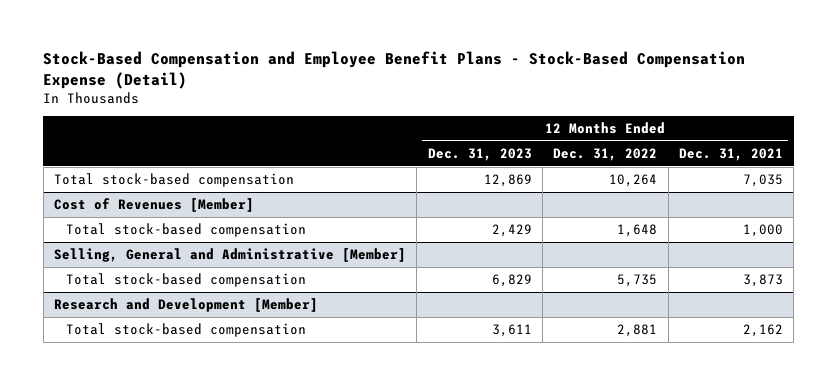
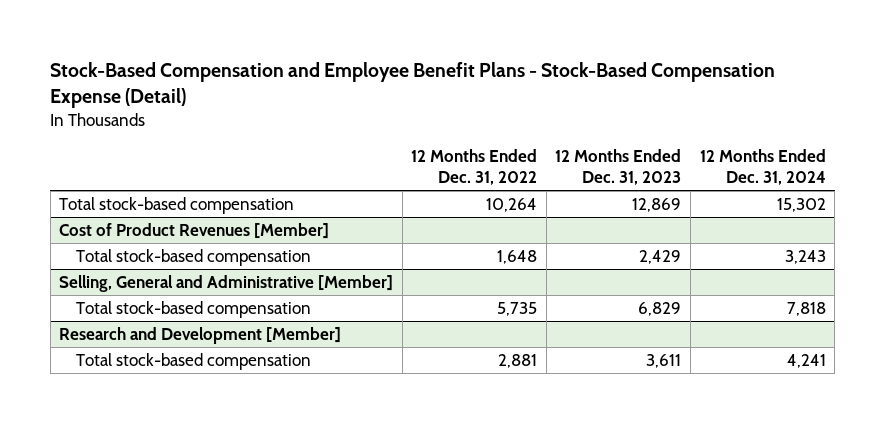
- | 12 Months Ended Dec. 31, 2023 | 12 Months Ended Dec. 31, 2022 | 12 Months Ended Dec. 31, 2021
+ | 12 Months Ended Dec. 31, 2022 | 12 Months Ended Dec. 31, 2023 | 12 Months Ended Dec. 31, 2024
- Cost of Revenues [Member]
+ Cost of Product Revenues [Member]

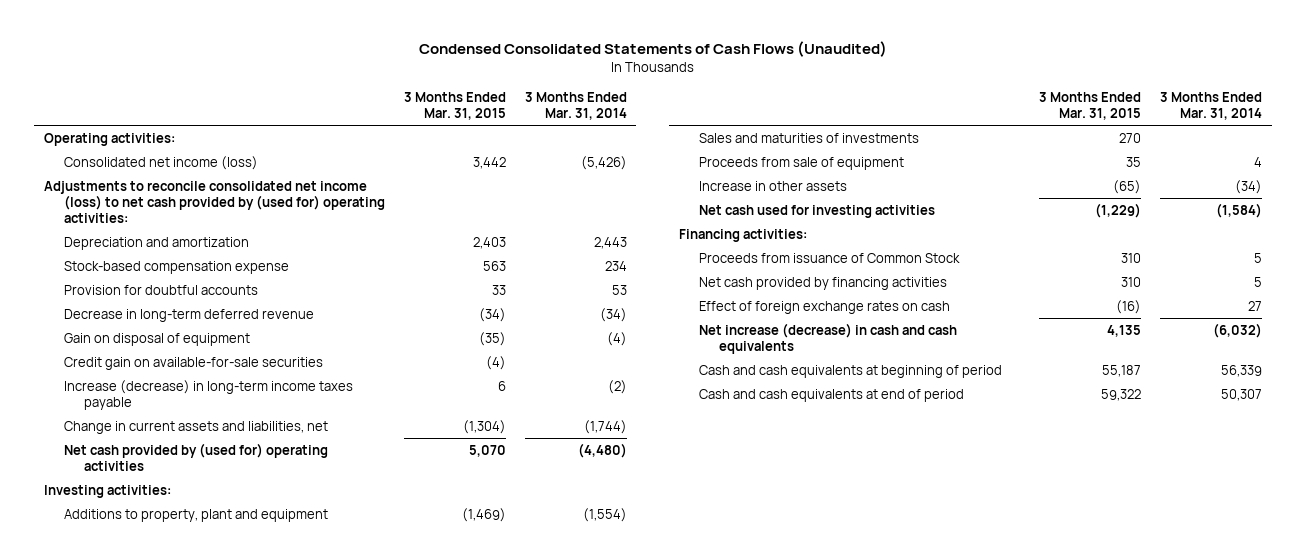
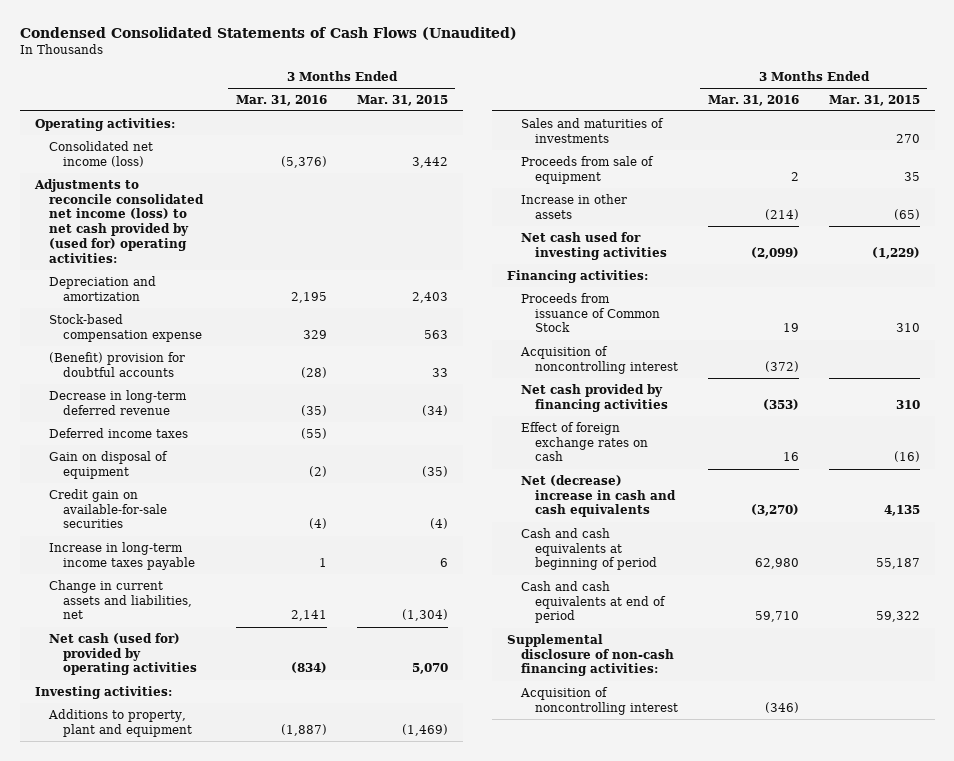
- | 3 Months Ended Mar. 31, 2015 | 3 Months Ended Mar. 31, 2014
+ | 3 Months Ended Mar. 31, 2016 | 3 Months Ended Mar. 31, 2015
- Provision for doubtful accounts | 33 | 53
+ (Benefit) provision for doubtful accounts | (28) | 33
+ Deferred income taxes | (55) |
- Increase (decrease) in long-term income taxes payable | 6 | (2)
+ Increase in long-term income taxes payable | 1 | 6
- Net cash provided by (used for) operating activities | 5,070 | (4,480)
+ Net cash (used for) provided by operating activities | (834) | 5,070
+ Acquisition of noncontrolling interest | (372) |
- Net increase (decrease) in cash and cash equivalents | 4,135 | (6,032)
+ Net (decrease) increase in cash and cash equivalents | (3,270) | 4,135
+ Supplemental disclosure of non-cash financing activities:
+ Acquisition of noncontrolling interest | (346) |

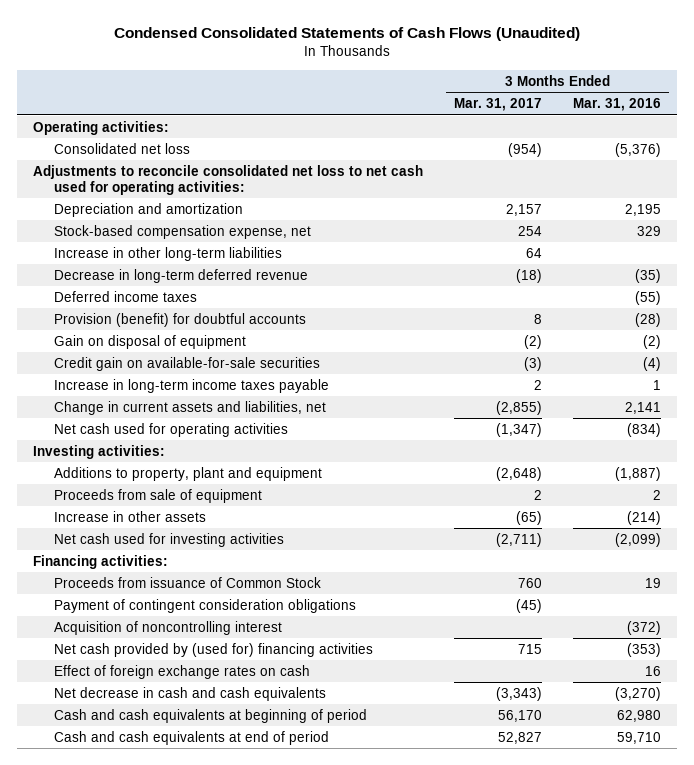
- | 3 Months Ended Mar. 31, 2016 | 3 Months Ended Mar. 31, 2015
+ | 3 Months Ended Mar. 31, 2017 | 3 Months Ended Mar. 31, 2016
- Consolidated net income (loss) | (5,376) | 3,442
- Adjustments to reconcile consolidated net income (loss) to net cash provided by (used for) operating activities:
+ Consolidated net loss | (954) | (5,376)
+ Adjustments to reconcile consolidated net loss to net cash used for operating activities:
- Stock-based compensation expense | 329 | 563
- (Benefit) provision for doubtful accounts | (28) | 33
+ Stock-based compensation expense, net | 254 | 329
+ Increase in other long-term liabilities | 64 |
+ Provision (benefit) for doubtful accounts | 8 | (28)
- Net cash (used for) provided by operating activities | (834) | 5,070
+ Net cash used for operating activities | (1,347) | (834)
- Sales and maturities of investments | | 270
+ Payment of contingent consideration obligations | (45) |
- Net cash provided by financing activities | (353) | 310
+ Net cash provided by (used for) financing activities | 715 | (353)
- Net (decrease) increase in cash and cash equivalents | (3,270) | 4,135
+ Net decrease in cash and cash equivalents | (3,343) | (3,270)
- Supplemental disclosure of non-cash financing activities:
- Acquisition of noncontrolling interest | (346) |

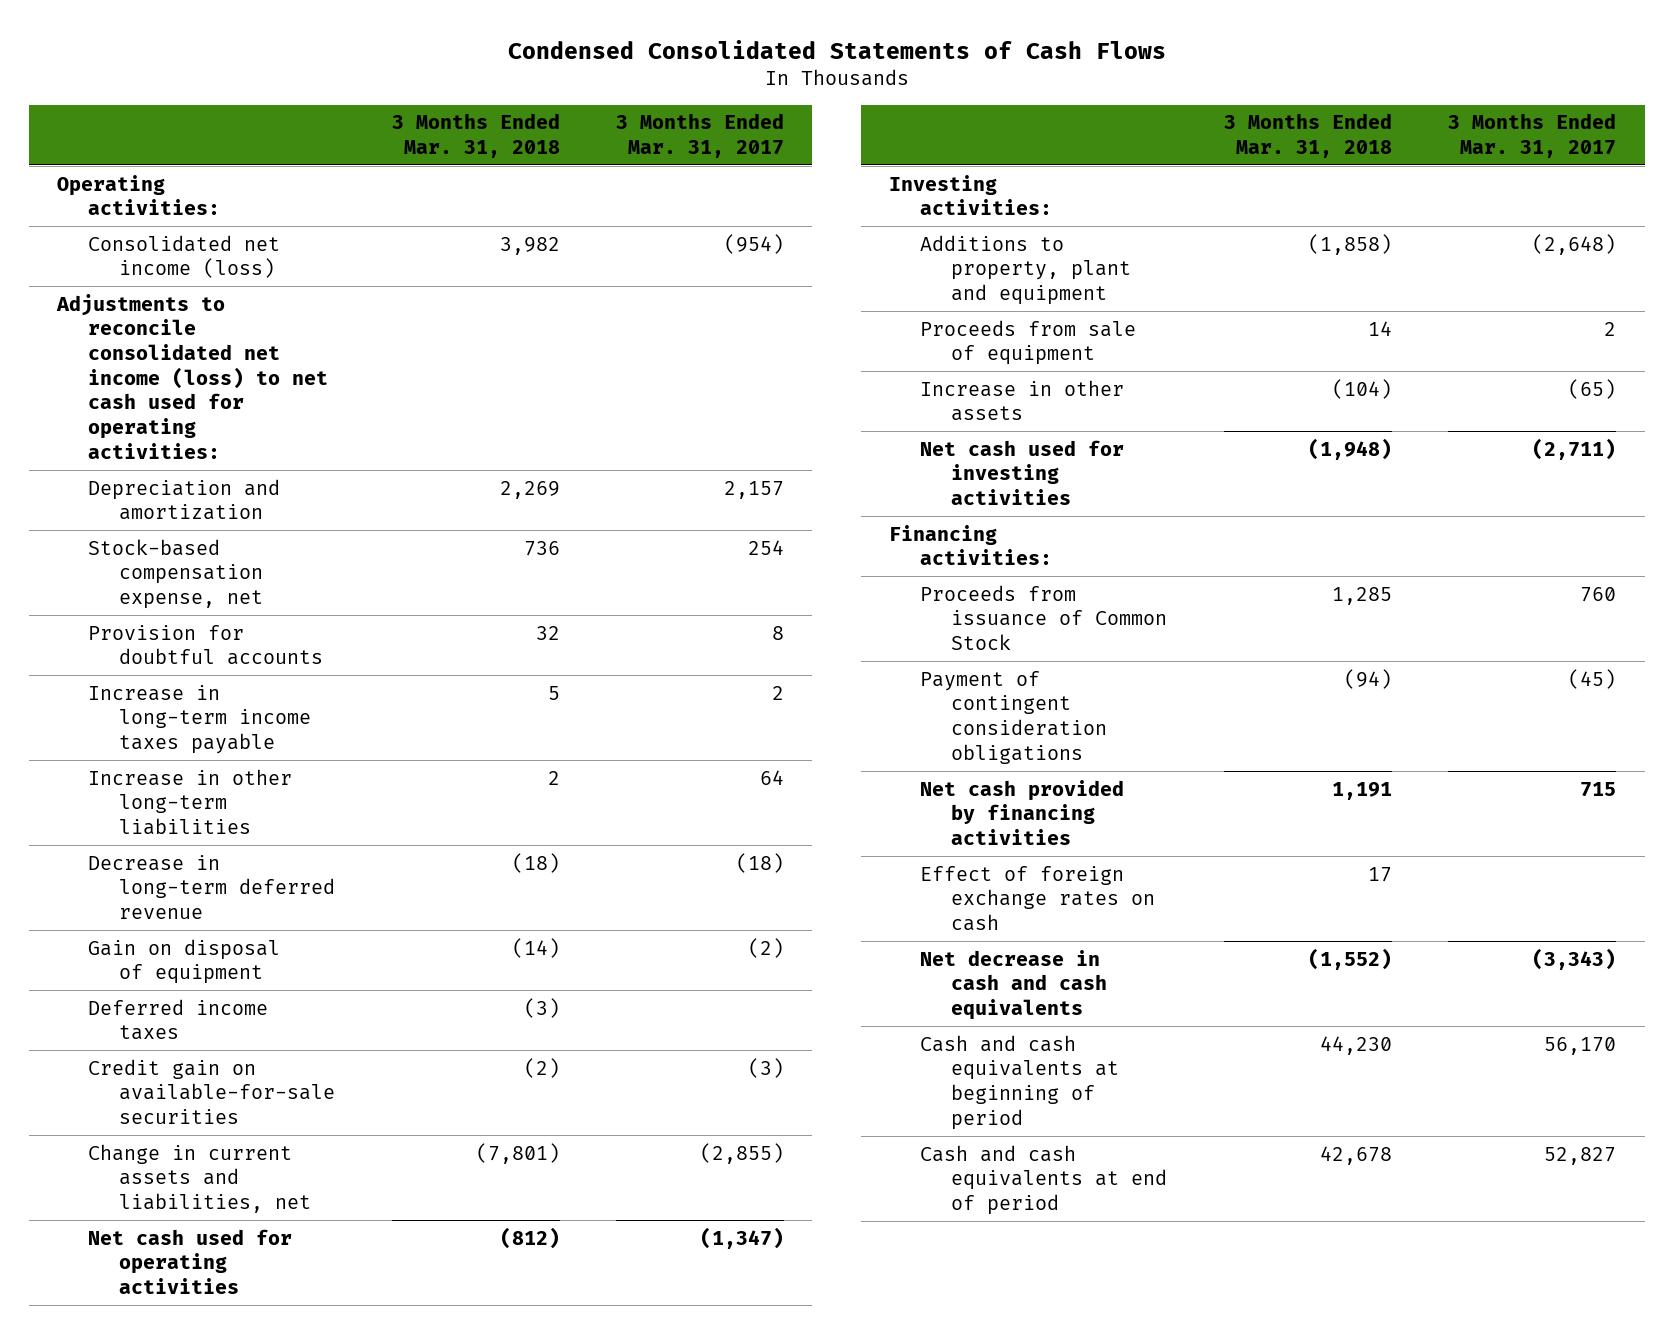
- Condensed Consolidated Statements of Cash Flows (Unaudited)
+ Condensed Consolidated Statements of Cash Flows
- | 3 Months Ended Mar. 31, 2017 | 3 Months Ended Mar. 31, 2016
+ | 3 Months Ended Mar. 31, 2018 | 3 Months Ended Mar. 31, 2017
- Consolidated net loss | (954) | (5,376)
- Adjustments to reconcile consolidated net loss to net cash used for operating activities:
+ Consolidated net income (loss) | 3,982 | (954)
+ Adjustments to reconcile consolidated net income (loss) to net cash used for operating activities:
+ Provision for doubtful accounts | 32 | 8
moved up: Increase in long-term income taxes payable | 5 | 2
- Provision (benefit) for doubtful accounts | 8 | (28)
moved down: Deferred income taxes | (3) |
- Acquisition of noncontrolling interest | | (372)
- Net cash provided by (used for) financing activities | 715 | (353)
+ Net cash provided by financing activities | 1,191 | 715

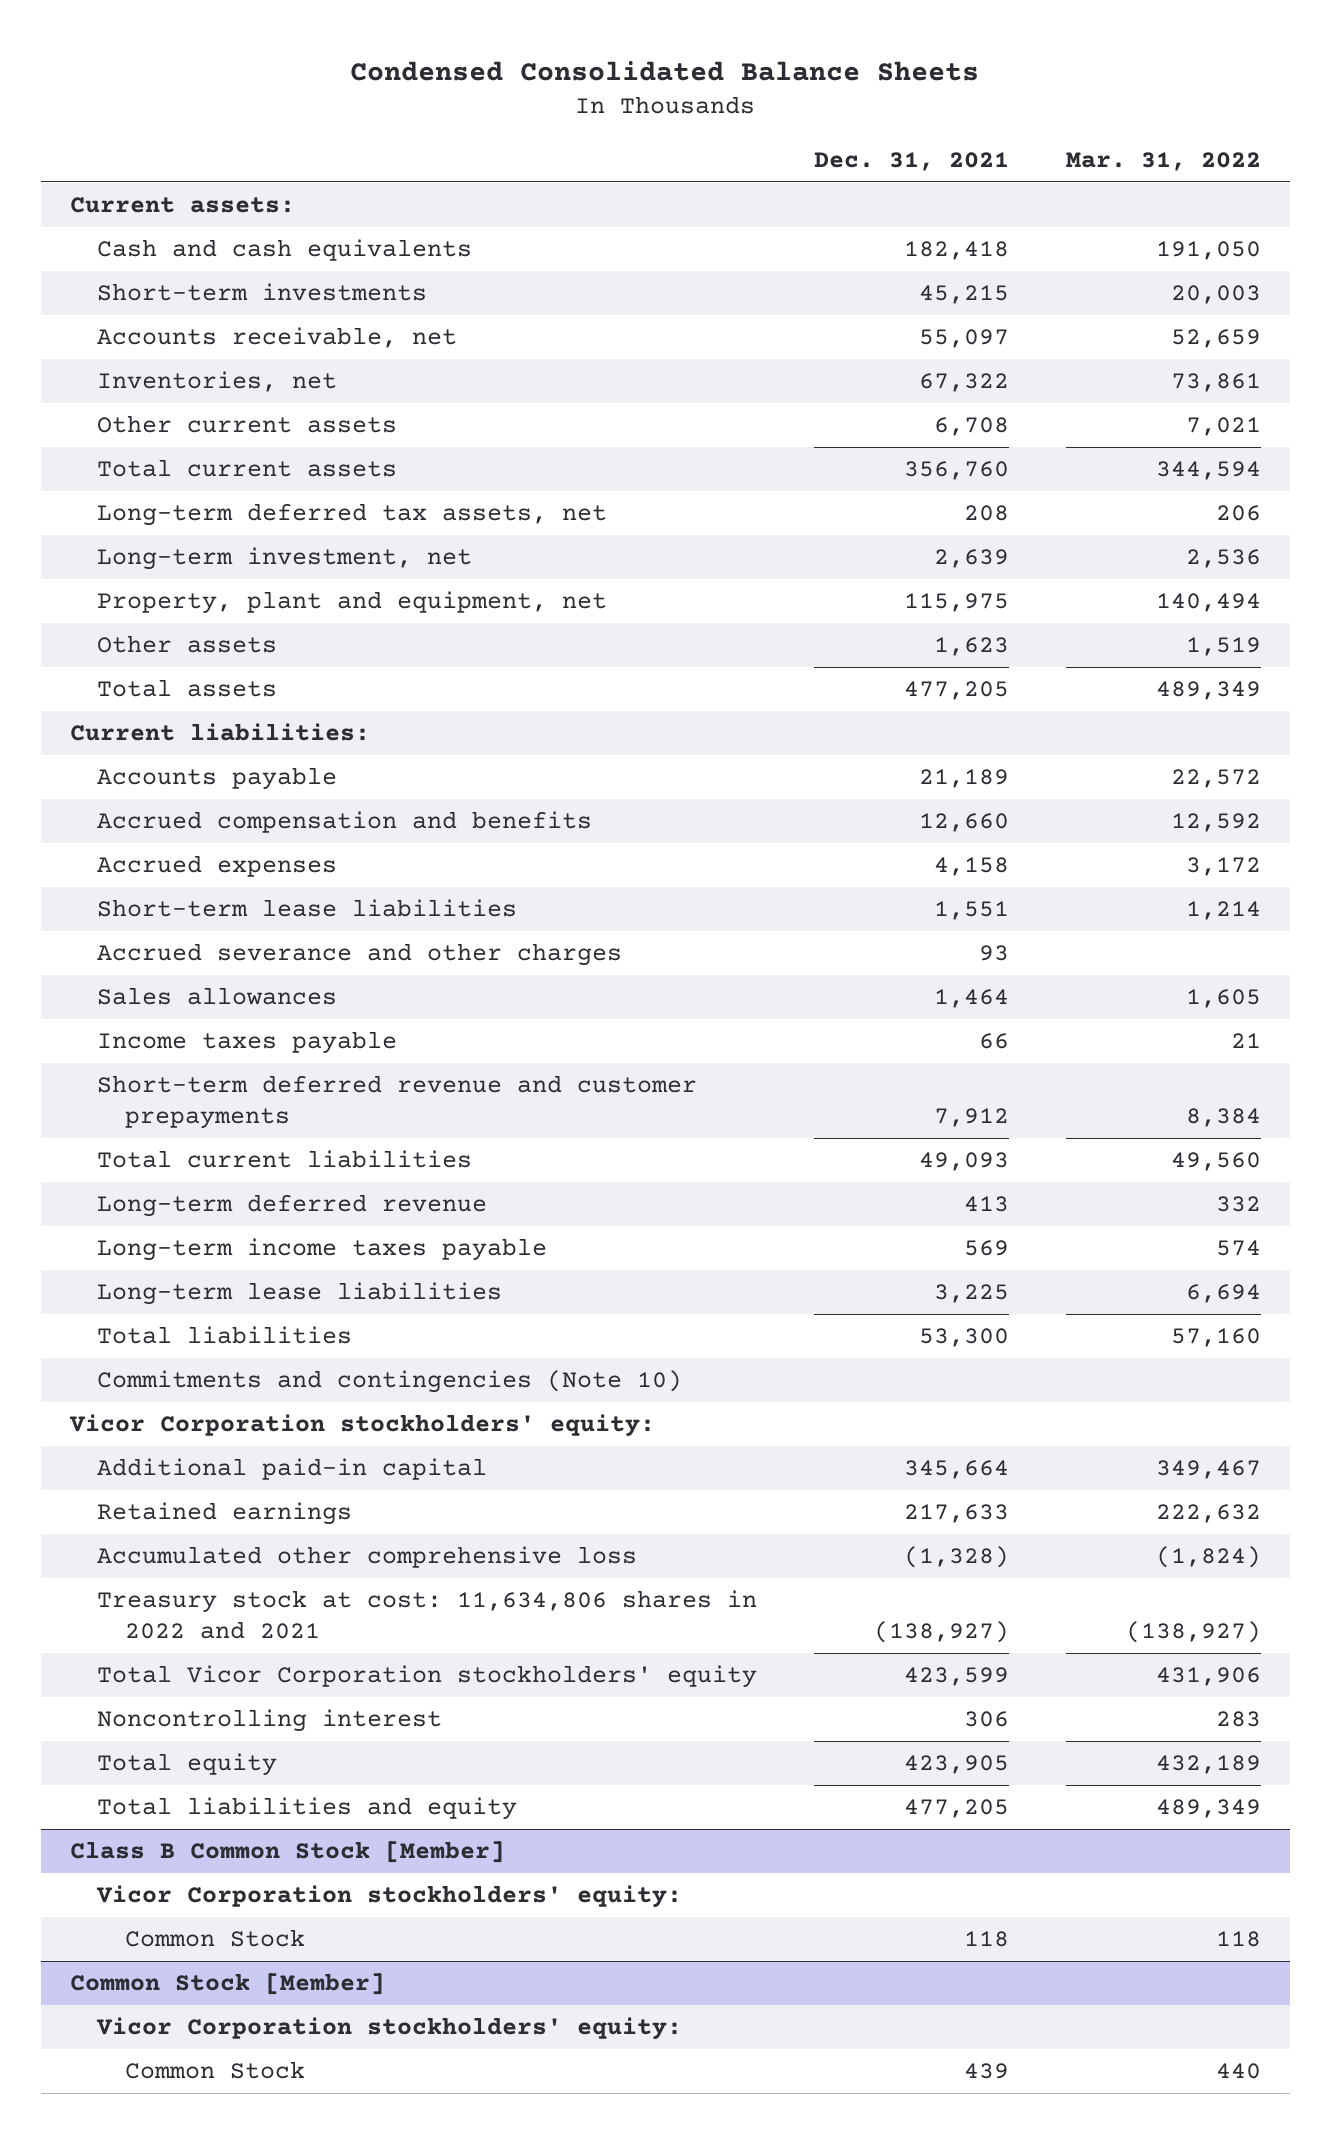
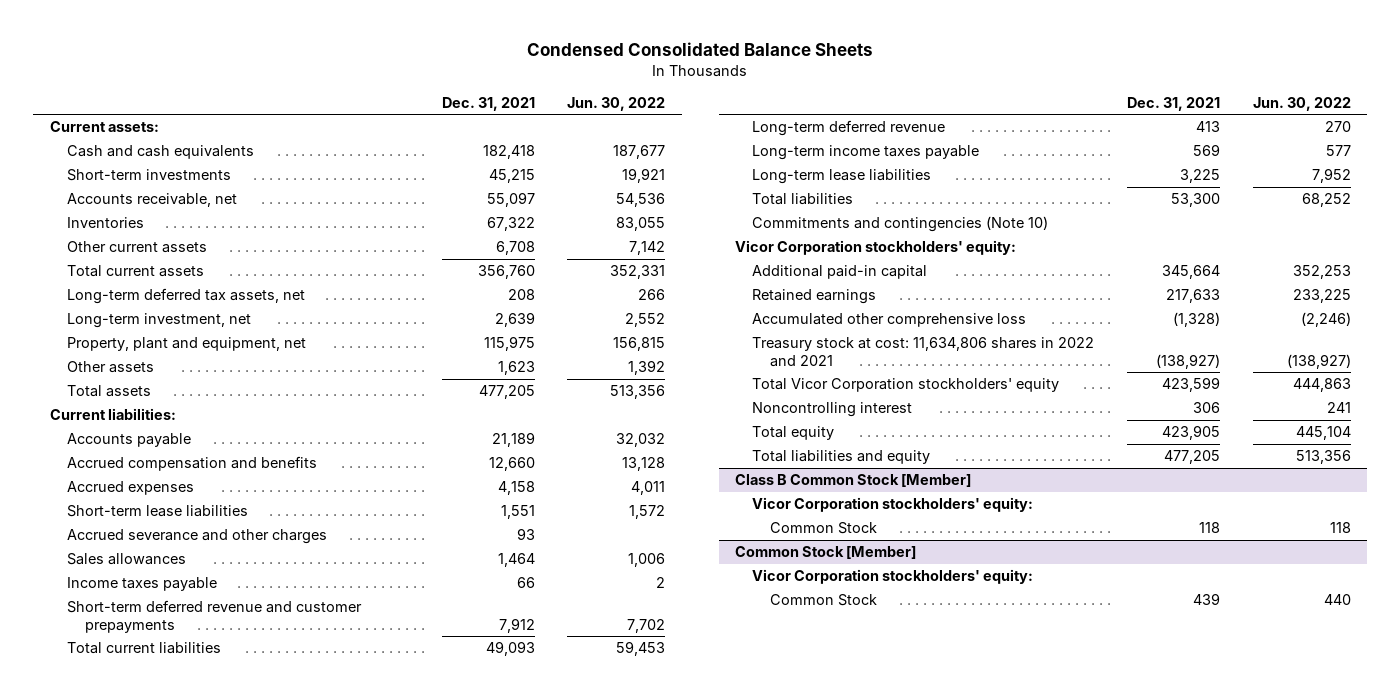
- | Dec. 31, 2021 | Mar. 31, 2022
+ | Dec. 31, 2021 | Jun. 30, 2022
- Inventories, net | 67,322 | 73,861
+ Inventories | 67,322 | 83,055

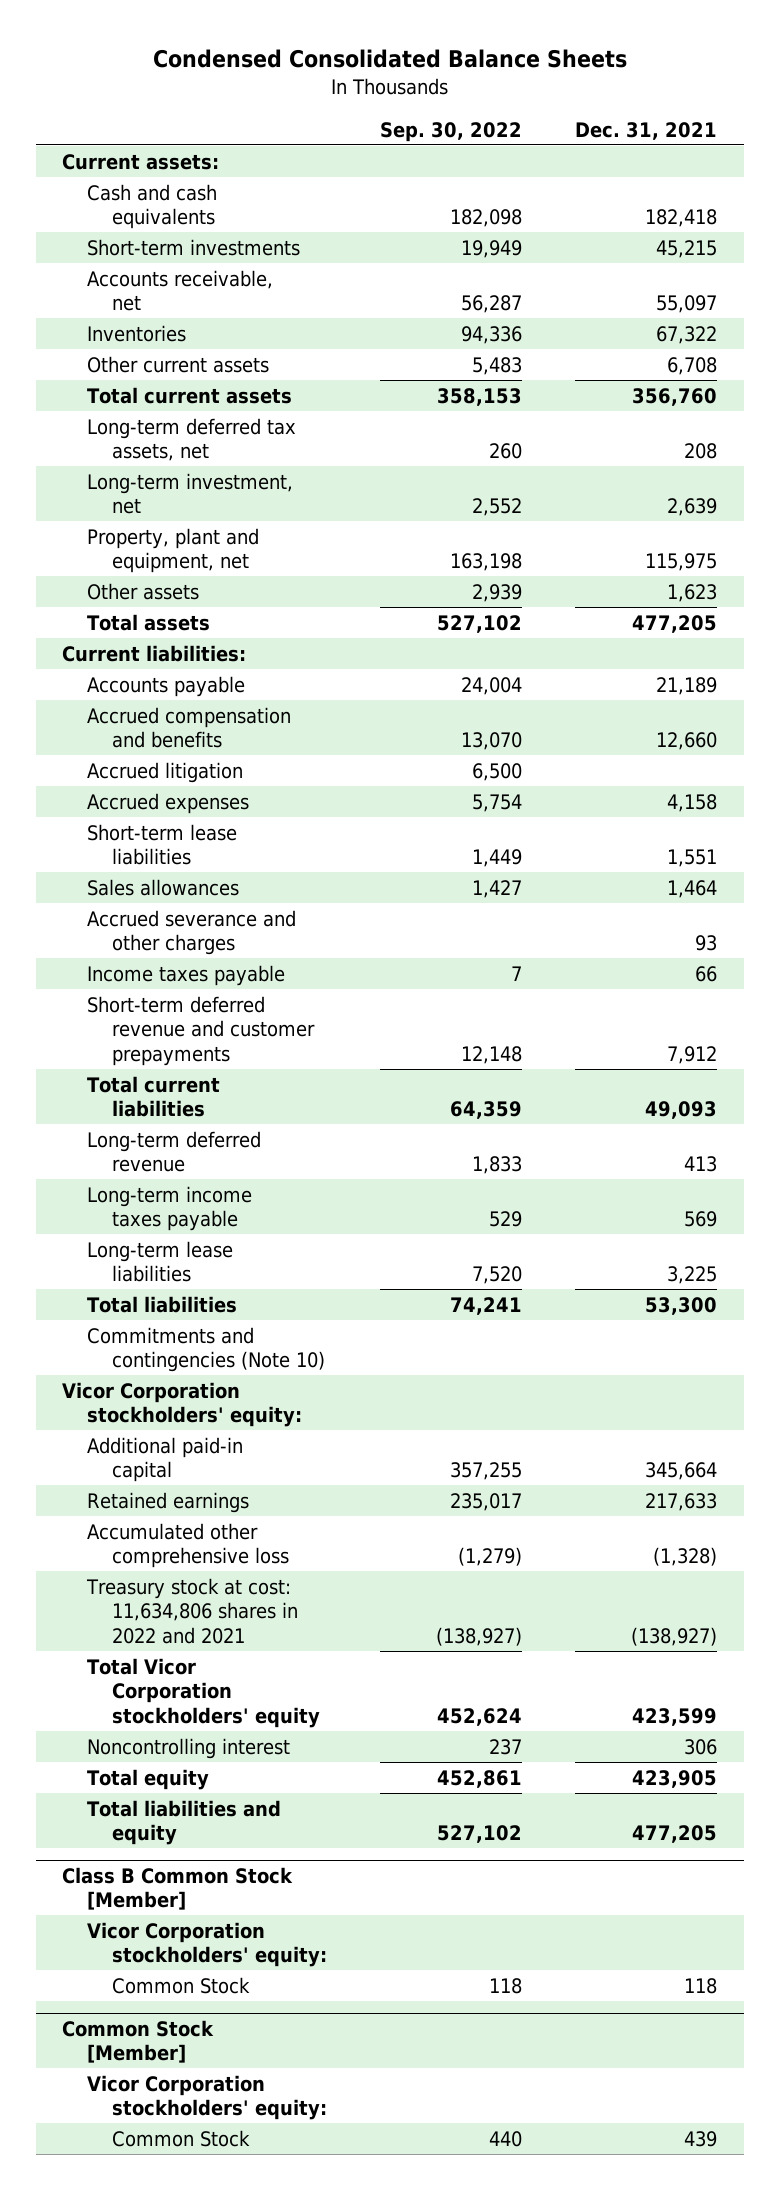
- | Dec. 31, 2021 | Jun. 30, 2022
+ | Sep. 30, 2022 | Dec. 31, 2021
+ Accrued litigation | 6,500 |
moved down: Accrued severance and other charges | | 93

